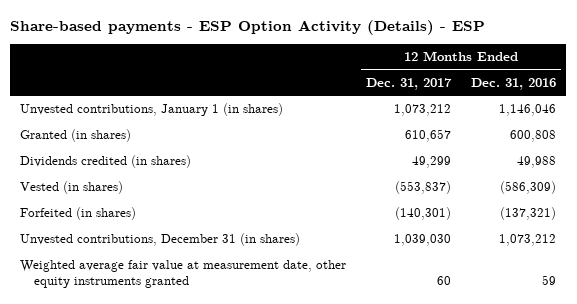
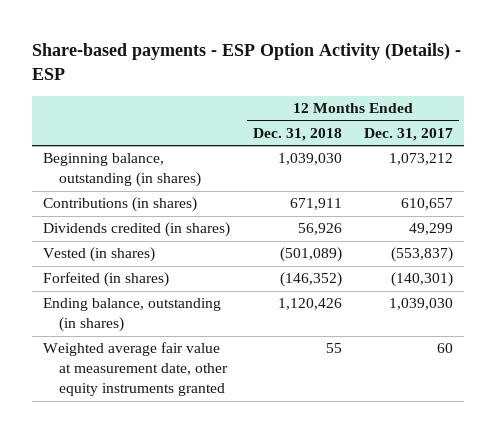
- | 12 Months Ended Dec. 31, 2017 | 12 Months Ended Dec. 31, 2016
+ | 12 Months Ended Dec. 31, 2018 | 12 Months Ended Dec. 31, 2017
- Unvested contributions, January 1 (in shares) | 1,073,212 | 1,146,046
- Granted (in shares) | 610,657 | 600,808
+ Beginning balance, outstanding (in shares) | 1,039,030 | 1,073,212
+ Contributions (in shares) | 671,911 | 610,657
- Unvested contributions, December 31 (in shares) | 1,039,030 | 1,073,212
+ Ending balance, outstanding (in shares) | 1,120,426 | 1,039,030

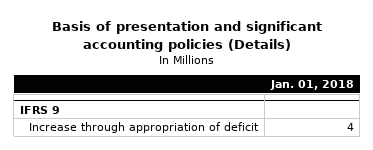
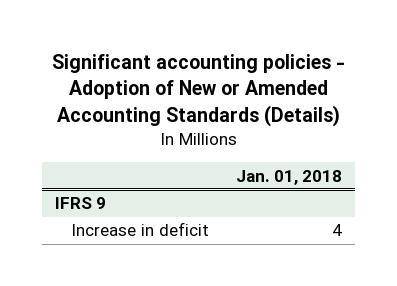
- Basis of presentation and significant accounting policies (Details)
+ Significant accounting policies - Adoption of New or Amended Accounting Standards (Details)
@ IFRS 9
- Increase through appropriation of deficit | 4
+ Increase in deficit | 4

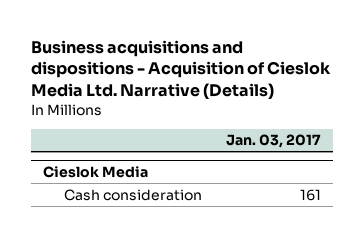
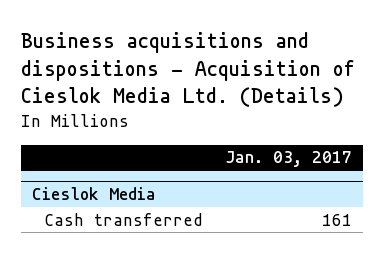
- Business acquisitions and dispositions - Acquisition of Cieslok Media Ltd. Narrative (Details)
+ Business acquisitions and dispositions - Acquisition of Cieslok Media Ltd. (Details)
@ Cieslok Media
- Cash consideration | 161
+ Cash transferred | 161

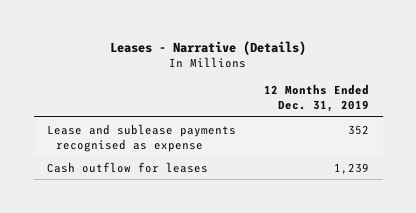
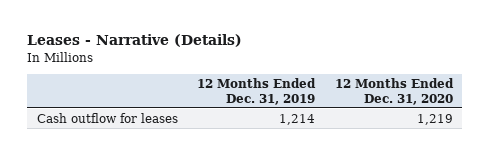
- | 12 Months Ended Dec. 31, 2019
+ | 12 Months Ended Dec. 31, 2019 | 12 Months Ended Dec. 31, 2020
- Lease and sublease payments recognised as expense | 352
- Cash outflow for leases | 1,239
+ Cash outflow for leases | 1,214 | 1,219

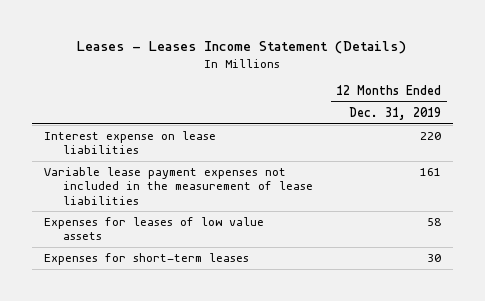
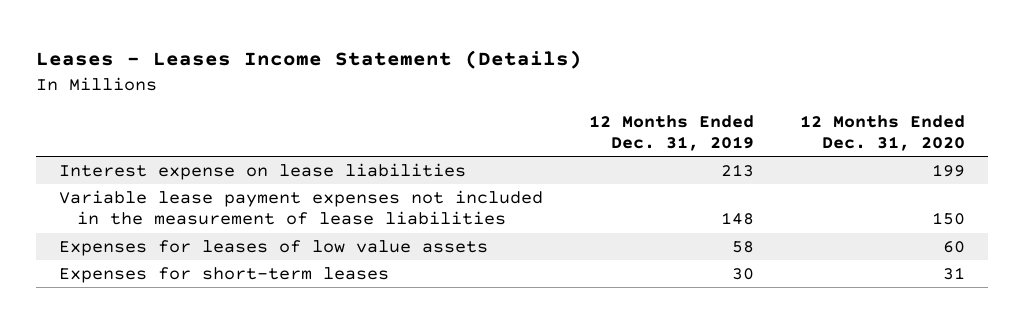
- | 12 Months Ended Dec. 31, 2019
+ | 12 Months Ended Dec. 31, 2019 | 12 Months Ended Dec. 31, 2020
- Interest expense on lease liabilities | 220
- Variable lease payment expenses not included in the measurement of lease liabilities | 161
+ Interest expense on lease liabilities | 213 | 199
+ Variable lease payment expenses not included in the measurement of lease liabilities | 148 | 150

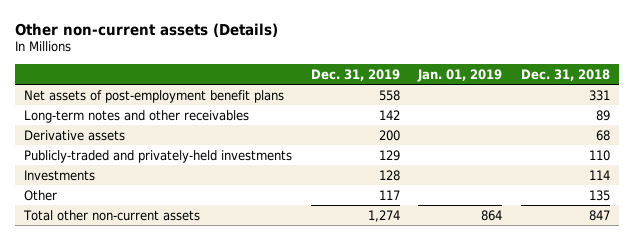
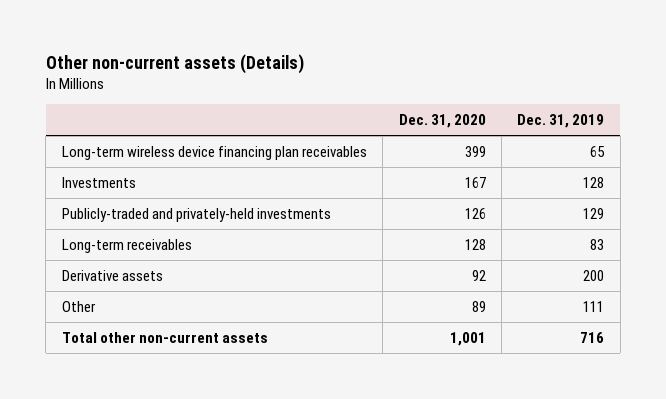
- | Dec. 31, 2019 | Jan. 01, 2019 | Dec. 31, 2018
+ | Dec. 31, 2020 | Dec. 31, 2019
- Net assets of post-employment benefit plans | 558 | | 331
- Long-term notes and other receivables | 142 | | 89
+ Long-term wireless device financing plan receivables | 399 | 65
- Other | 117 | | 135
- Total other non-current assets | 1,274 | 864 | 847
moved down: Publicly-traded and privately-held investments | 126 | 129
+ Long-term receivables | 128 | 83
moved down: Derivative assets | 92 | 200
+ Other | 89 | 111
+ Total other non-current assets | 1,001 | 716

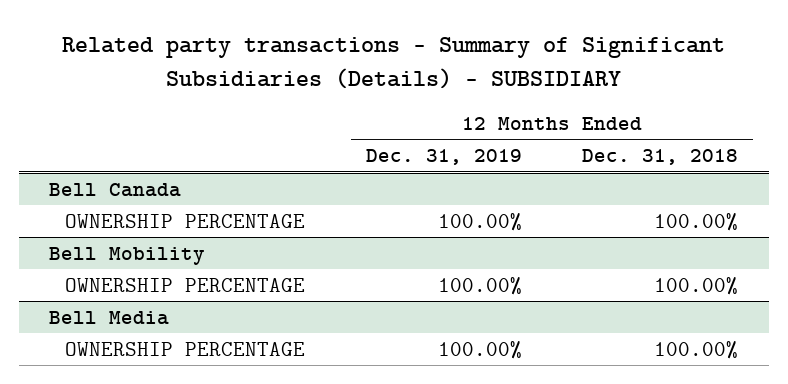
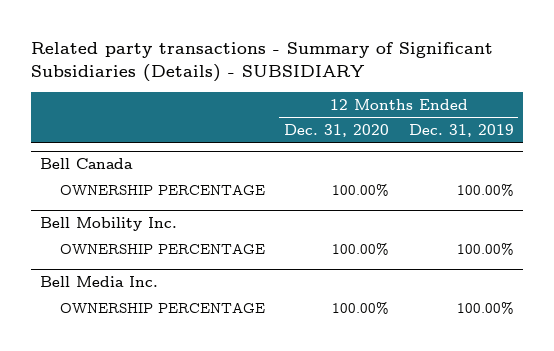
- | 12 Months Ended Dec. 31, 2019 | 12 Months Ended Dec. 31, 2018
+ | 12 Months Ended Dec. 31, 2020 | 12 Months Ended Dec. 31, 2019
- Bell Mobility
+ Bell Mobility Inc.
- Bell Media
+ Bell Media Inc.

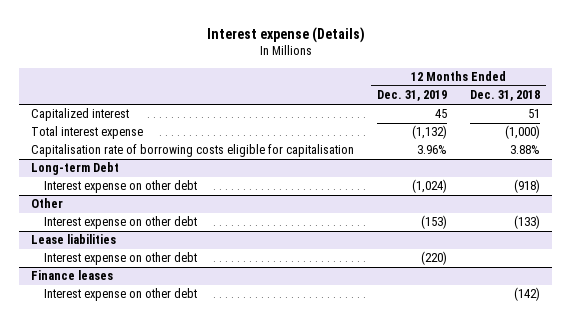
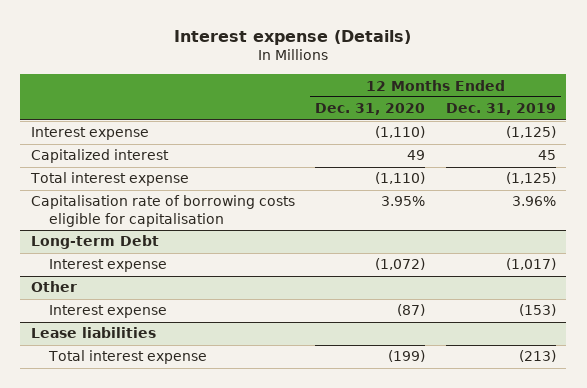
- | 12 Months Ended Dec. 31, 2019 | 12 Months Ended Dec. 31, 2018
+ | 12 Months Ended Dec. 31, 2020 | 12 Months Ended Dec. 31, 2019
+ Interest expense | (1,110) | (1,125)
- Total interest expense | (1,132) | (1,000)
+ Total interest expense | (1,110) | (1,125)
@ Long-term Debt
- Interest expense on other debt | (1,024) | (918)
+ Interest expense | (1,072) | (1,017)
@ Other
- Interest expense on other debt | (153) | (133)
+ Interest expense | (87) | (153)
@ Lease liabilities
- Interest expense on other debt | (220) |
- Finance leases
- Interest expense on other debt | | (142)
@ Lease liabilities
+ Total interest expense | (199) | (213)

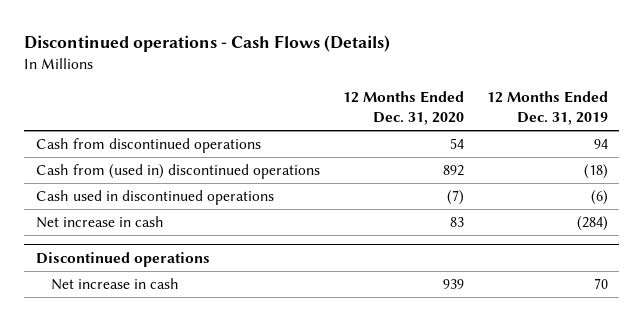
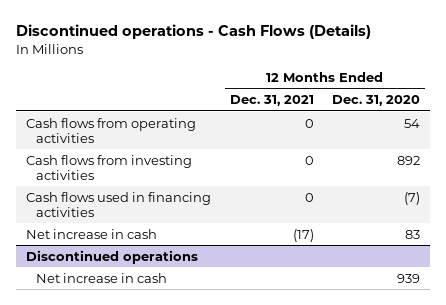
- | 12 Months Ended Dec. 31, 2020 | 12 Months Ended Dec. 31, 2019
+ | 12 Months Ended Dec. 31, 2021 | 12 Months Ended Dec. 31, 2020
- Cash from discontinued operations | 54 | 94
- Cash from (used in) discontinued operations | 892 | (18)
- Cash used in discontinued operations | (7) | (6)
+ Cash flows from operating activities | 0 | 54
+ Cash flows from investing activities | 0 | 892
+ Cash flows used in financing activities | 0 | (7)

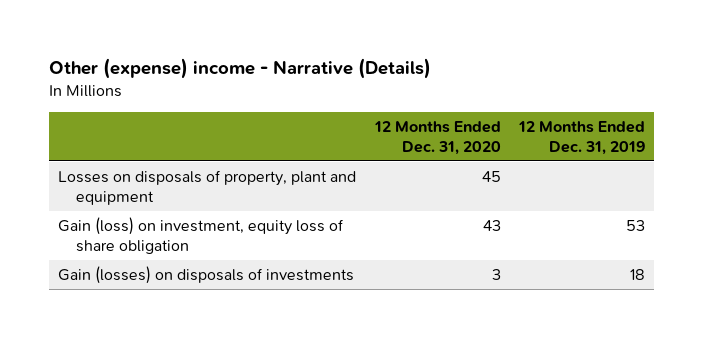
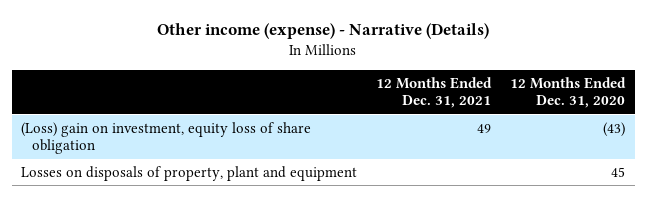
- Other (expense) income - Narrative (Details)
+ Other income (expense) - Narrative (Details)
- | 12 Months Ended Dec. 31, 2020 | 12 Months Ended Dec. 31, 2019
+ | 12 Months Ended Dec. 31, 2021 | 12 Months Ended Dec. 31, 2020
+ (Loss) gain on investment, equity loss of share obligation | 49 | (43)
- Gain (loss) on investment, equity loss of share obligation | 43 | 53
- Gain (losses) on disposals of investments | 3 | 18

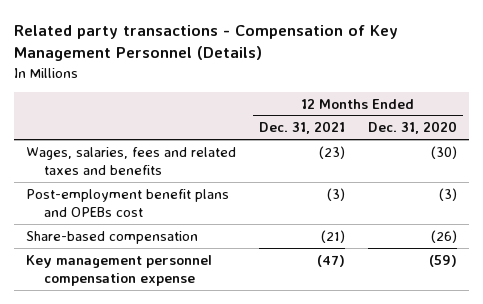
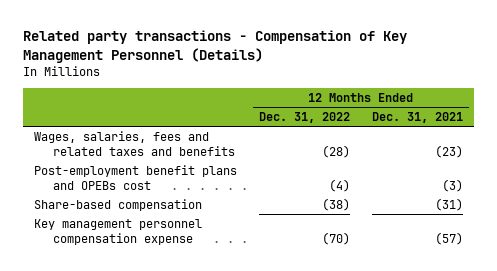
- | 12 Months Ended Dec. 31, 2021 | 12 Months Ended Dec. 31, 2020
+ | 12 Months Ended Dec. 31, 2022 | 12 Months Ended Dec. 31, 2021
- Share-based compensation | (21) | (26)
- Key management personnel compensation expense | (47) | (59)
+ Share-based compensation | (38) | (31)
+ Key management personnel compensation expense | (70) | (57)

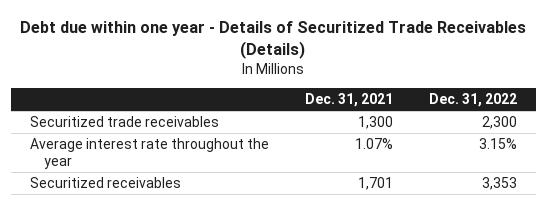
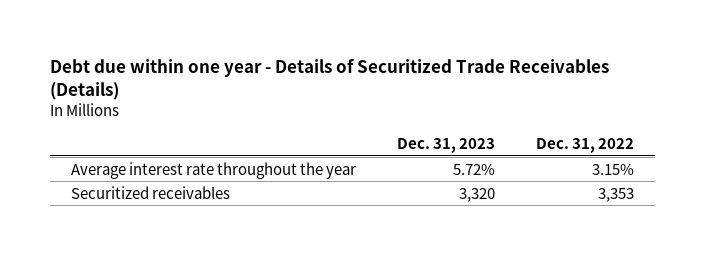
- | Dec. 31, 2021 | Dec. 31, 2022
+ | Dec. 31, 2023 | Dec. 31, 2022
- Securitized trade receivables | 1,300 | 2,300

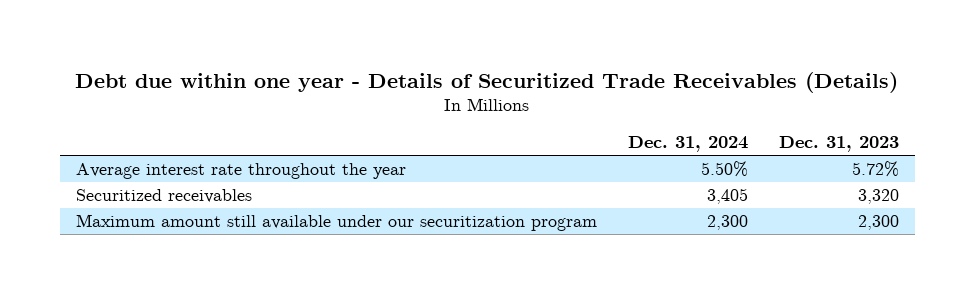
- | Dec. 31, 2023 | Dec. 31, 2022
+ | Dec. 31, 2024 | Dec. 31, 2023
+ Maximum amount still available under our securitization program | 2,300 | 2,300

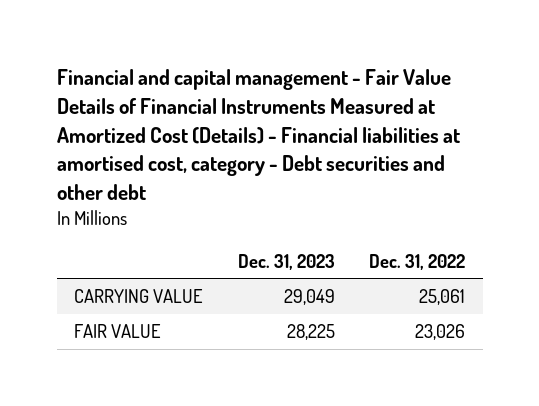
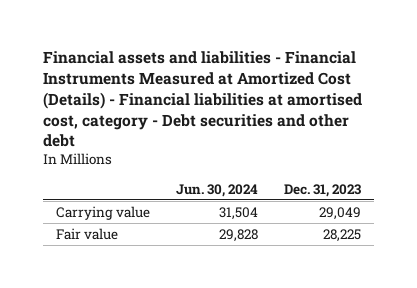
- Financial and capital management - Fair Value Details of Financial Instruments Measured at Amortized Cost (Details) - Financial liabilities at amortised cost, category - Debt securities and other debt
+ Financial assets and liabilities - Financial Instruments Measured at Amortized Cost (Details) - Financial liabilities at amortised cost, category - Debt securities and other debt
- | Dec. 31, 2023 | Dec. 31, 2022
+ | Jun. 30, 2024 | Dec. 31, 2023
- CARRYING VALUE | 29,049 | 25,061
- FAIR VALUE | 28,225 | 23,026
+ Carrying value | 31,504 | 29,049
+ Fair value | 29,828 | 28,225

